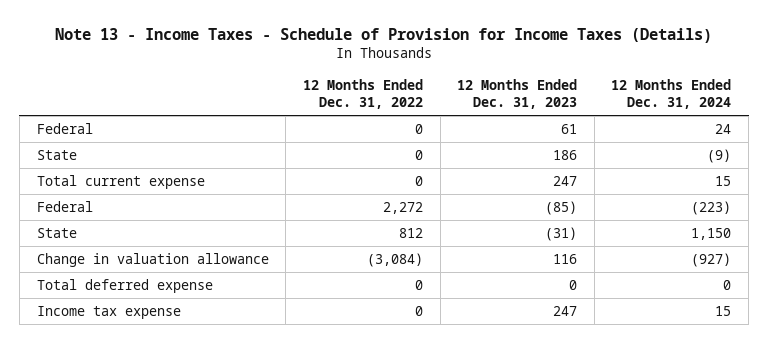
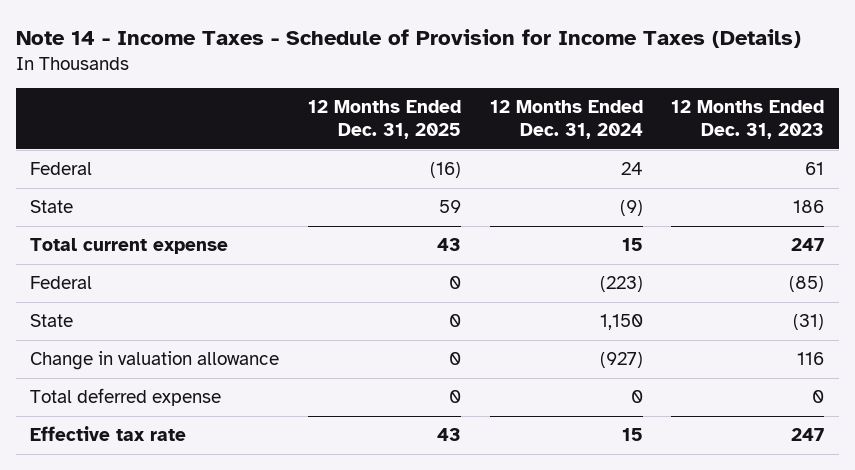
- Note 13 - Income Taxes - Schedule of Provision for Income Taxes (Details)
+ Note 14 - Income Taxes - Schedule of Provision for Income Taxes (Details)
- | 12 Months Ended Dec. 31, 2022 | 12 Months Ended Dec. 31, 2023 | 12 Months Ended Dec. 31, 2024
+ | 12 Months Ended Dec. 31, 2025 | 12 Months Ended Dec. 31, 2024 | 12 Months Ended Dec. 31, 2023
- Income tax expense | 0 | 247 | 15
+ Effective tax rate | 43 | 15 | 247

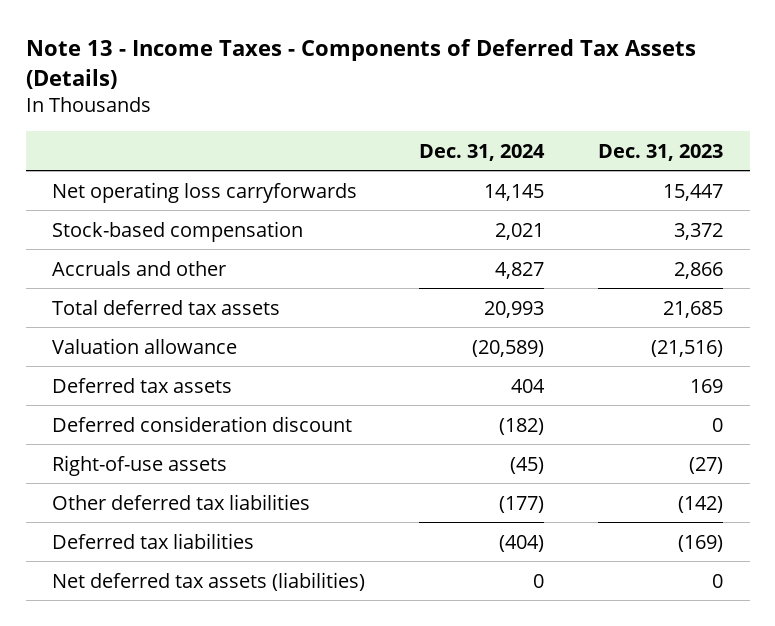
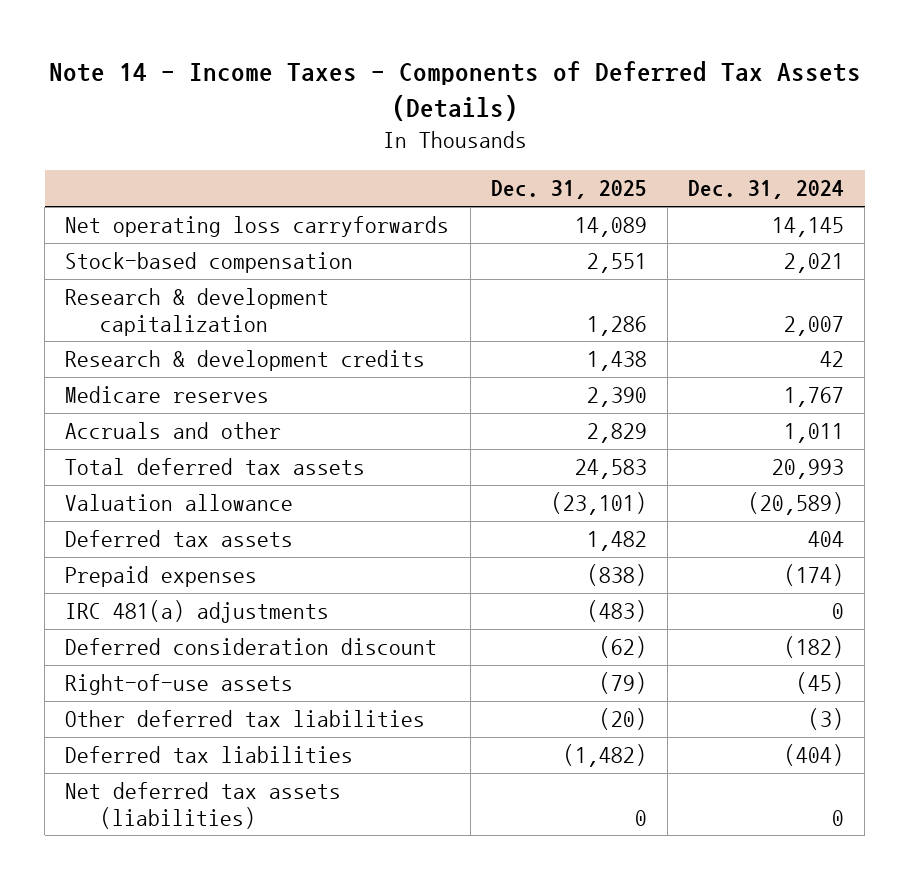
- Note 13 - Income Taxes - Components of Deferred Tax Assets (Details)
+ Note 14 - Income Taxes - Components of Deferred Tax Assets (Details)
- | Dec. 31, 2024 | Dec. 31, 2023
+ | Dec. 31, 2025 | Dec. 31, 2024
- Accruals and other | 4,827 | 2,866
+ Research & development capitalization | 1,286 | 2,007
+ Research & development credits | 1,438 | 42
+ Medicare reserves | 2,390 | 1,767
+ Accruals and other | 2,829 | 1,011
+ Prepaid expenses | (838) | (174)
+ IRC 481(a) adjustments | (483) | 0
- Other deferred tax liabilities | (177) | (142)
+ Other deferred tax liabilities | (20) | (3)

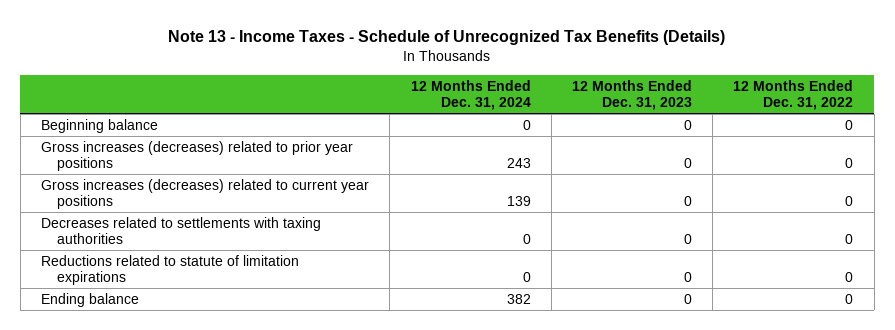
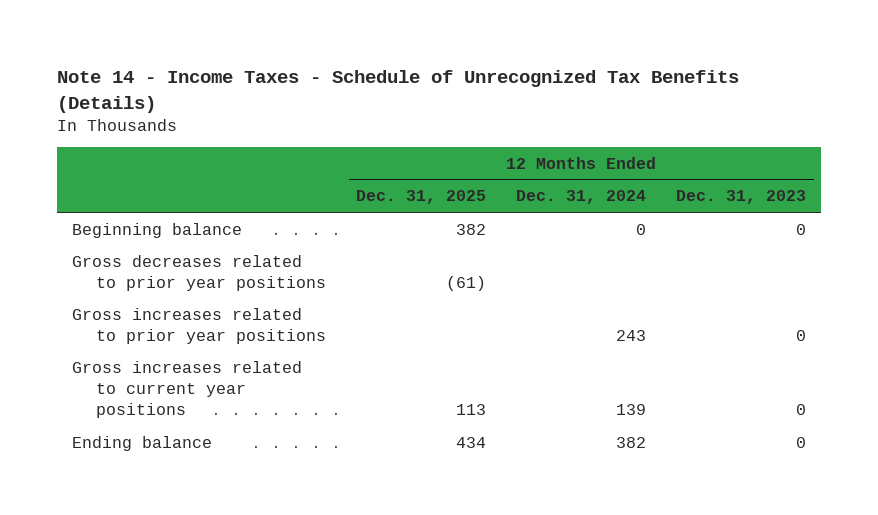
- Note 13 - Income Taxes - Schedule of Unrecognized Tax Benefits (Details)
+ Note 14 - Income Taxes - Schedule of Unrecognized Tax Benefits (Details)
- | 12 Months Ended Dec. 31, 2024 | 12 Months Ended Dec. 31, 2023 | 12 Months Ended Dec. 31, 2022
+ | 12 Months Ended Dec. 31, 2025 | 12 Months Ended Dec. 31, 2024 | 12 Months Ended Dec. 31, 2023
- Gross increases (decreases) related to prior year positions | 243 | 0 | 0
- Gross increases (decreases) related to current year positions | 139 | 0 | 0
- Decreases related to settlements with taxing authorities | 0 | 0 | 0
- Reductions related to statute of limitation expirations | 0 | 0 | 0
+ Gross decreases related to prior year positions | (61) | |
+ Gross increases related to prior year positions | | 243 | 0
+ Gross increases related to current year positions | 113 | 139 | 0

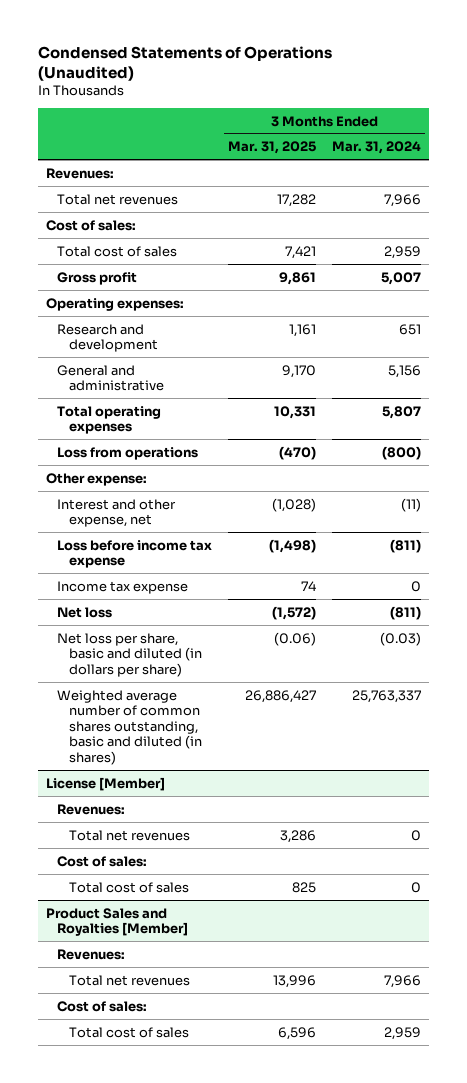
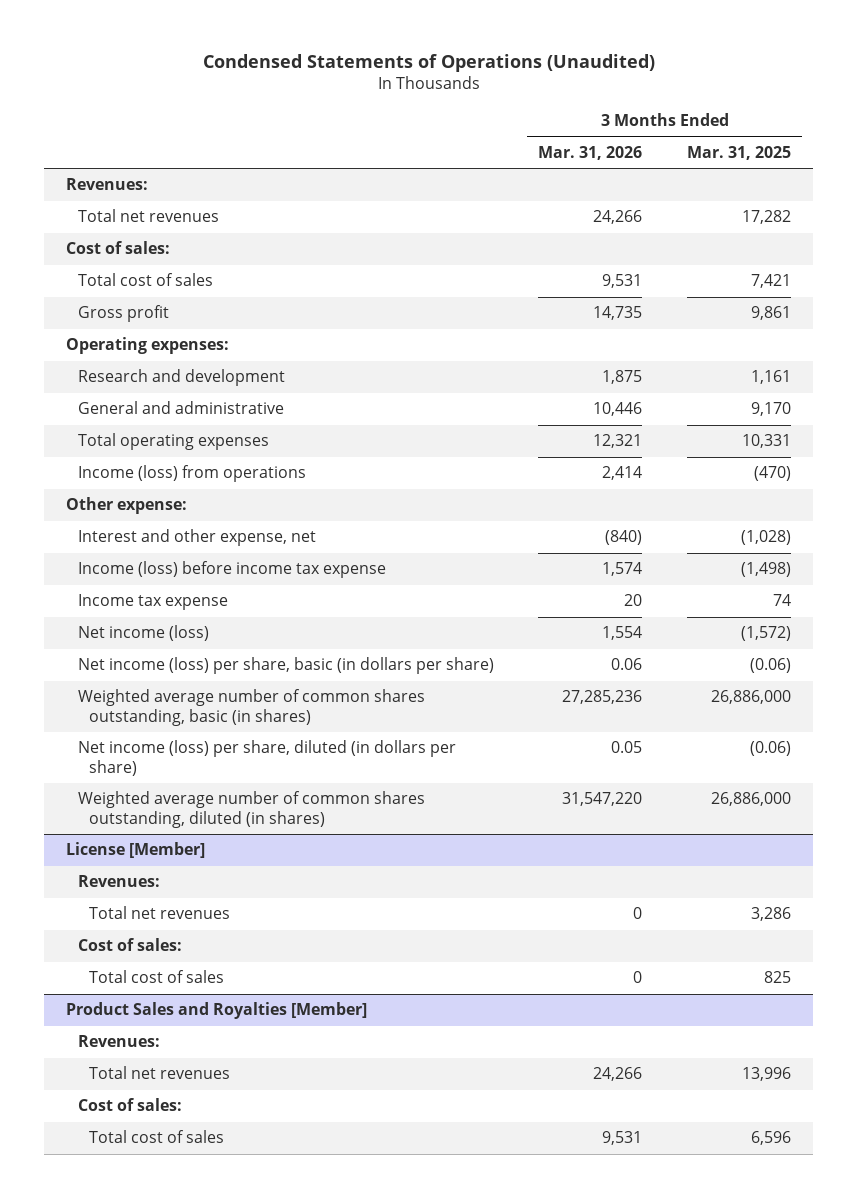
- | 3 Months Ended Mar. 31, 2025 | 3 Months Ended Mar. 31, 2024
+ | 3 Months Ended Mar. 31, 2026 | 3 Months Ended Mar. 31, 2025
- Loss from operations | (470) | (800)
+ Income (loss) from operations | 2,414 | (470)
- Loss before income tax expense | (1,498) | (811)
+ Income (loss) before income tax expense | 1,574 | (1,498)
- Net loss | (1,572) | (811)
- Net loss per share, basic and diluted (in dollars per share) | (0.06) | (0.03)
- Weighted average number of common shares outstanding, basic and diluted (in shares) | 26,886,427 | 25,763,337
+ Net income (loss) | 1,554 | (1,572)
+ Net income (loss) per share, basic (in dollars per share) | 0.06 | (0.06)
+ Weighted average number of common shares outstanding, basic (in shares) | 27,285,236 | 26,886,000
+ Net income (loss) per share, diluted (in dollars per share) | 0.05 | (0.06)
+ Weighted average number of common shares outstanding, diluted (in shares) | 31,547,220 | 26,886,000

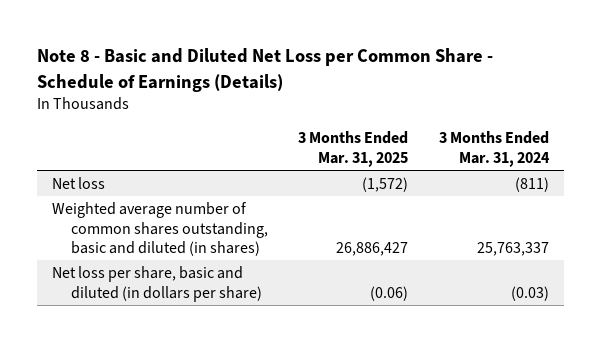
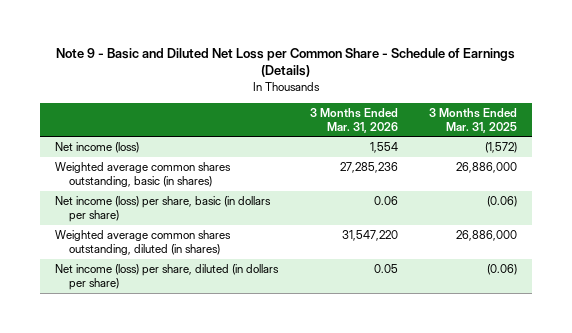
- Note 8 - Basic and Diluted Net Loss per Common Share - Schedule of Earnings (Details)
+ Note 9 - Basic and Diluted Net Loss per Common Share - Schedule of Earnings (Details)
- | 3 Months Ended Mar. 31, 2025 | 3 Months Ended Mar. 31, 2024
+ | 3 Months Ended Mar. 31, 2026 | 3 Months Ended Mar. 31, 2025
- Net loss | (1,572) | (811)
- Weighted average number of common shares outstanding, basic and diluted (in shares) | 26,886,427 | 25,763,337
- Net loss per share, basic and diluted (in dollars per share) | (0.06) | (0.03)
+ Net income (loss) | 1,554 | (1,572)
+ Weighted average common shares outstanding, basic (in shares) | 27,285,236 | 26,886,000
+ Net income (loss) per share, basic (in dollars per share) | 0.06 | (0.06)
+ Weighted average common shares outstanding, diluted (in shares) | 31,547,220 | 26,886,000
+ Net income (loss) per share, diluted (in dollars per share) | 0.05 | (0.06)

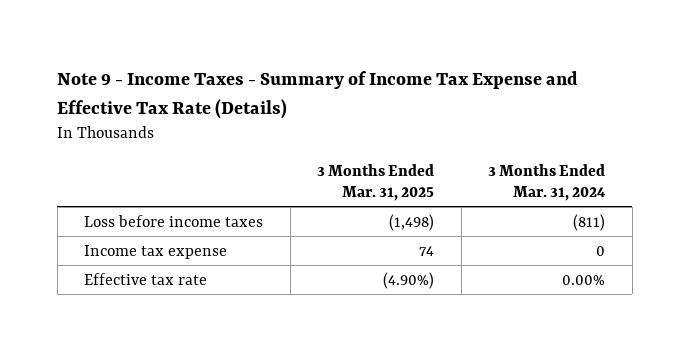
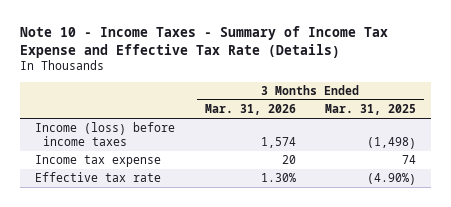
- Note 9 - Income Taxes - Summary of Income Tax Expense and Effective Tax Rate (Details)
+ Note 10 - Income Taxes - Summary of Income Tax Expense and Effective Tax Rate (Details)
- | 3 Months Ended Mar. 31, 2025 | 3 Months Ended Mar. 31, 2024
+ | 3 Months Ended Mar. 31, 2026 | 3 Months Ended Mar. 31, 2025
- Loss before income taxes | (1,498) | (811)
+ Income (loss) before income taxes | 1,574 | (1,498)

